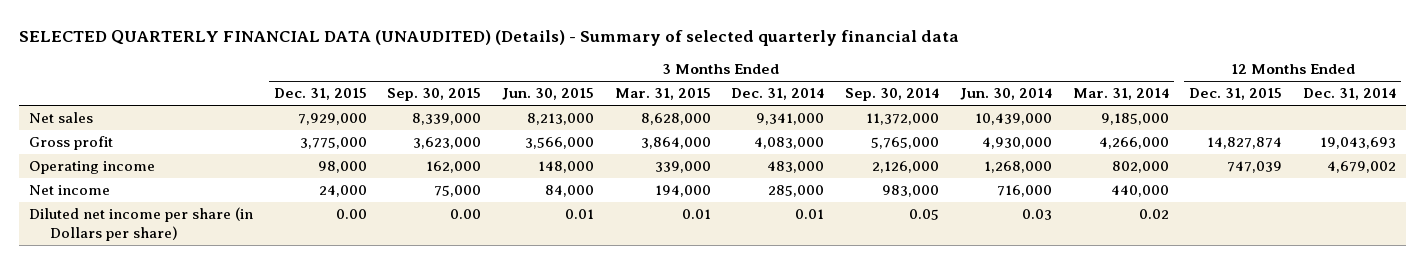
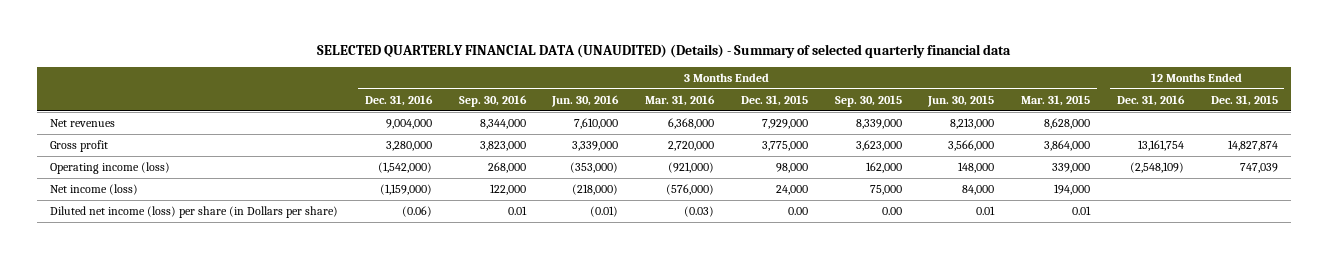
- | 3 Months Ended Dec. 31, 2015 | 3 Months Ended Sep. 30, 2015 | 3 Months Ended Jun. 30, 2015 | 3 Months Ended Mar. 31, 2015 | 3 Months Ended Dec. 31, 2014 | 3 Months Ended Sep. 30, 2014 | 3 Months Ended Jun. 30, 2014 | 3 Months Ended Mar. 31, 2014 | 12 Months Ended Dec. 31, 2015 | 12 Months Ended Dec. 31, 2014
+ | 3 Months Ended Dec. 31, 2016 | 3 Months Ended Sep. 30, 2016 | 3 Months Ended Jun. 30, 2016 | 3 Months Ended Mar. 31, 2016 | 3 Months Ended Dec. 31, 2015 | 3 Months Ended Sep. 30, 2015 | 3 Months Ended Jun. 30, 2015 | 3 Months Ended Mar. 31, 2015 | 12 Months Ended Dec. 31, 2016 | 12 Months Ended Dec. 31, 2015
- Net sales | 7,929,000 | 8,339,000 | 8,213,000 | 8,628,000 | 9,341,000 | 11,372,000 | 10,439,000 | 9,185,000 | |
+ Net revenues | 9,004,000 | 8,344,000 | 7,610,000 | 6,368,000 | 7,929,000 | 8,339,000 | 8,213,000 | 8,628,000 | |
- Operating income | 98,000 | 162,000 | 148,000 | 339,000 | 483,000 | 2,126,000 | 1,268,000 | 802,000 | 747,039 | 4,679,002
- Net income | 24,000 | 75,000 | 84,000 | 194,000 | 285,000 | 983,000 | 716,000 | 440,000 | |
- Diluted net income per share (in Dollars per share) | 0.00 | 0.00 | 0.01 | 0.01 | 0.01 | 0.05 | 0.03 | 0.02 | |
+ Operating income (loss) | (1,542,000) | 268,000 | (353,000) | (921,000) | 98,000 | 162,000 | 148,000 | 339,000 | (2,548,109) | 747,039
+ Net income (loss) | (1,159,000) | 122,000 | (218,000) | (576,000) | 24,000 | 75,000 | 84,000 | 194,000 | |
+ Diluted net income (loss) per share (in Dollars per share) | (0.06) | 0.01 | (0.01) | (0.03) | 0.00 | 0.00 | 0.01 | 0.01 | |

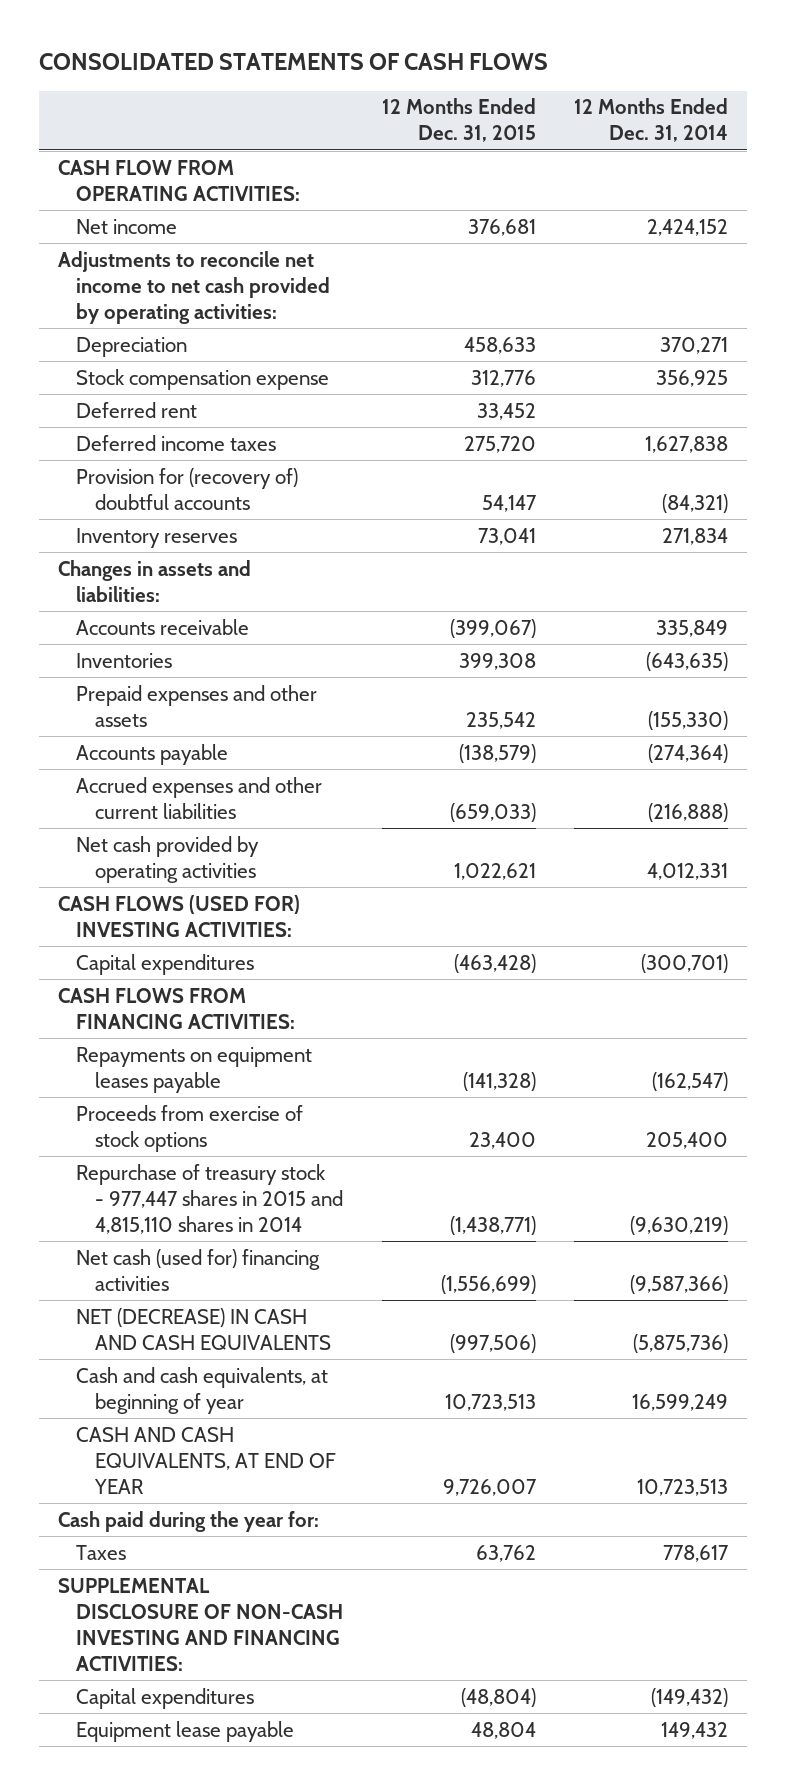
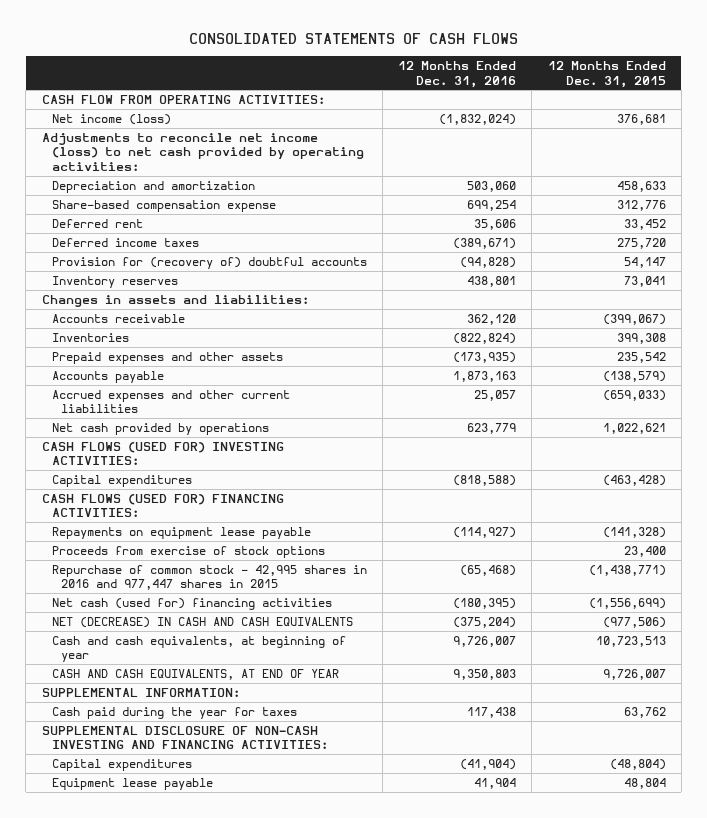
- | 12 Months Ended Dec. 31, 2015 | 12 Months Ended Dec. 31, 2014
+ | 12 Months Ended Dec. 31, 2016 | 12 Months Ended Dec. 31, 2015
- Net income | 376,681 | 2,424,152
- Adjustments to reconcile net income to net cash provided by operating activities:
- Depreciation | 458,633 | 370,271
- Stock compensation expense | 312,776 | 356,925
+ Net income (loss) | (1,832,024) | 376,681
+ Adjustments to reconcile net income (loss) to net cash provided by operating activities:
+ Depreciation and amortization | 503,060 | 458,633
+ Share-based compensation expense | 699,254 | 312,776
- Net cash provided by operating activities | 1,022,621 | 4,012,331
+ Net cash provided by operations | 623,779 | 1,022,621
- CASH FLOWS FROM FINANCING ACTIVITIES:
- Repayments on equipment leases payable | (141,328) | (162,547)
+ CASH FLOWS (USED FOR) FINANCING ACTIVITIES:
+ Repayments on equipment lease payable | (114,927) | (141,328)
- Repurchase of treasury stock - 977,447 shares in 2015 and 4,815,110 shares in 2014 | (1,438,771) | (9,630,219)
+ Repurchase of common stock - 42,995 shares in 2016 and 977,447 shares in 2015 | (65,468) | (1,438,771)
- NET (DECREASE) IN CASH AND CASH EQUIVALENTS | (997,506) | (5,875,736)
+ NET (DECREASE) IN CASH AND CASH EQUIVALENTS | (375,204) | (977,506)
- Cash paid during the year for:
- Taxes | 63,762 | 778,617
+ SUPPLEMENTAL INFORMATION:
+ Cash paid during the year for taxes | 117,438 | 63,762

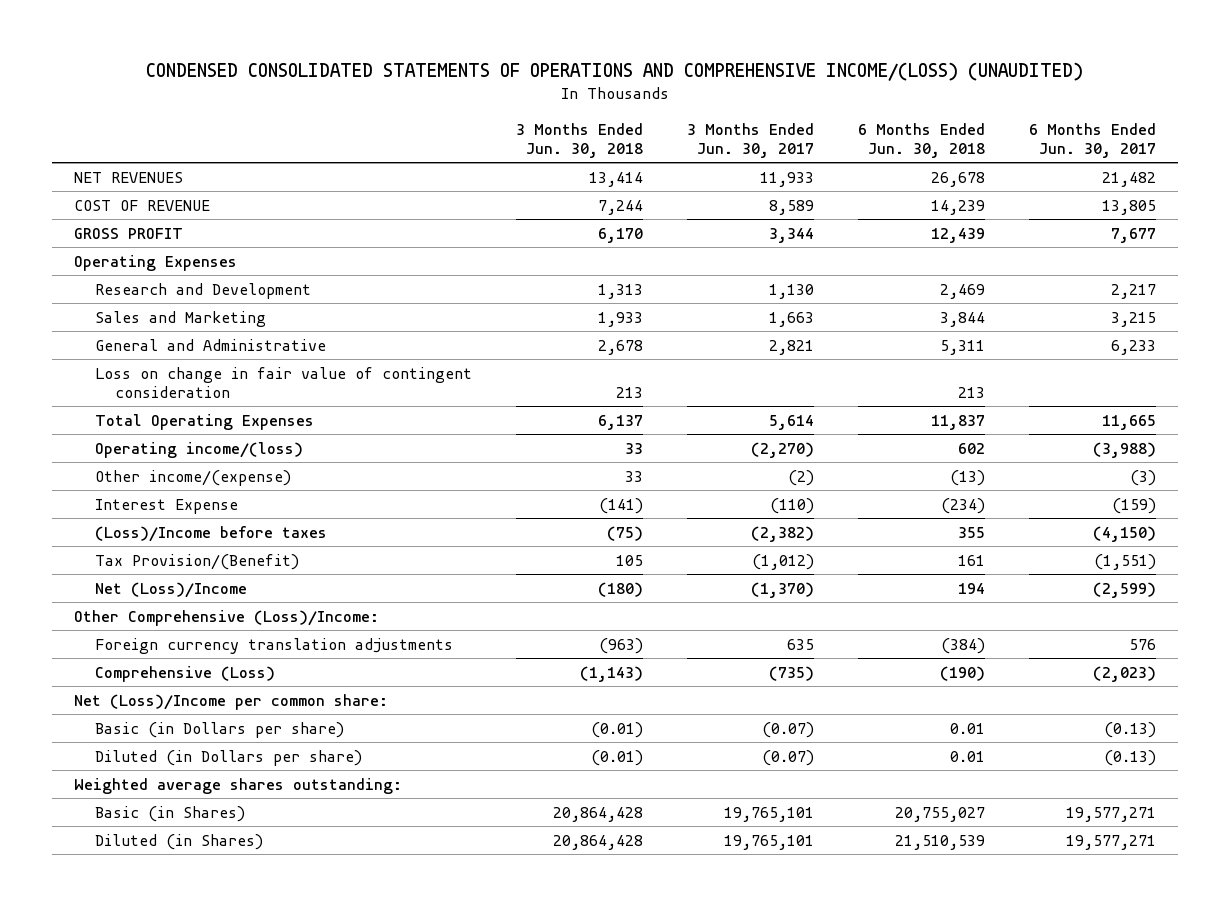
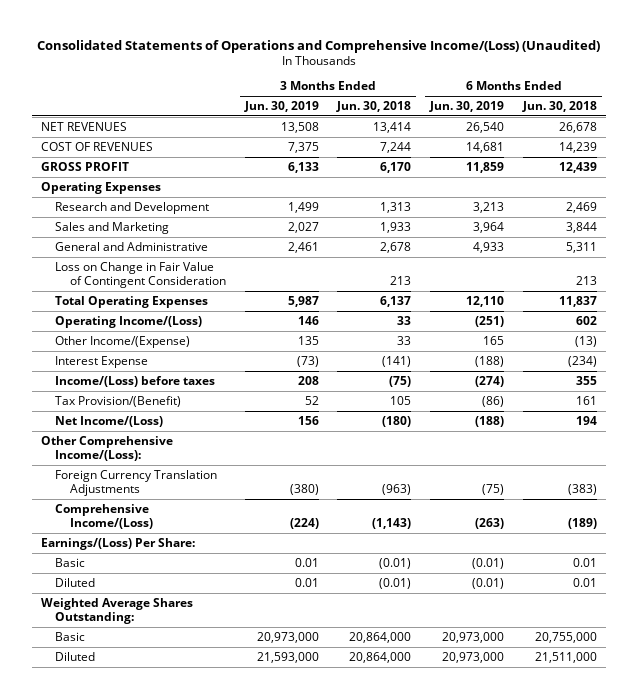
- CONDENSED CONSOLIDATED STATEMENTS OF OPERATIONS AND COMPREHENSIVE INCOME/(LOSS) (UNAUDITED)
+ Consolidated Statements of Operations and Comprehensive Income/(Loss) (Unaudited)
- | 3 Months Ended Jun. 30, 2018 | 3 Months Ended Jun. 30, 2017 | 6 Months Ended Jun. 30, 2018 | 6 Months Ended Jun. 30, 2017
+ | 3 Months Ended Jun. 30, 2019 | 3 Months Ended Jun. 30, 2018 | 6 Months Ended Jun. 30, 2019 | 6 Months Ended Jun. 30, 2018
- COST OF REVENUE | 7,244 | 8,589 | 14,239 | 13,805
+ COST OF REVENUES | 7,375 | 7,244 | 14,681 | 14,239
- Loss on change in fair value of contingent consideration | 213 | | 213 |
+ Loss on Change in Fair Value of Contingent Consideration | | 213 | | 213
- Operating income/(loss) | 33 | (2,270) | 602 | (3,988)
- Other income/(expense) | 33 | (2) | (13) | (3)
+ Operating Income/(Loss) | 146 | 33 | (251) | 602
+ Other Income/(Expense) | 135 | 33 | 165 | (13)
- (Loss)/Income before taxes | (75) | (2,382) | 355 | (4,150)
+ Income/(Loss) before taxes | 208 | (75) | (274) | 355
- Net (Loss)/Income | (180) | (1,370) | 194 | (2,599)
- Other Comprehensive (Loss)/Income:
- Foreign currency translation adjustments | (963) | 635 | (384) | 576
- Comprehensive (Loss) | (1,143) | (735) | (190) | (2,023)
- Net (Loss)/Income per common share:
- Basic (in Dollars per share) | (0.01) | (0.07) | 0.01 | (0.13)
- Diluted (in Dollars per share) | (0.01) | (0.07) | 0.01 | (0.13)
- Weighted average shares outstanding:
- Basic (in Shares) | 20,864,428 | 19,765,101 | 20,755,027 | 19,577,271
- Diluted (in Shares) | 20,864,428 | 19,765,101 | 21,510,539 | 19,577,271
+ Net Income/(Loss) | 156 | (180) | (188) | 194
+ Other Comprehensive Income/(Loss):
+ Foreign Currency Translation Adjustments | (380) | (963) | (75) | (383)
+ Comprehensive Income/(Loss) | (224) | (1,143) | (263) | (189)
+ Earnings/(Loss) Per Share:
+ Basic | 0.01 | (0.01) | (0.01) | 0.01
+ Diluted | 0.01 | (0.01) | (0.01) | 0.01
+ Weighted Average Shares Outstanding:
+ Basic | 20,973,000 | 20,864,000 | 20,973,000 | 20,755,000
+ Diluted | 21,593,000 | 20,864,000 | 20,973,000 | 21,511,000

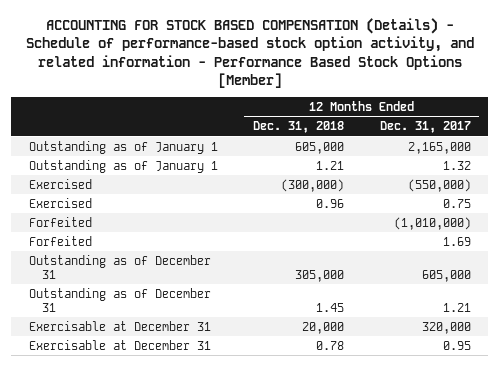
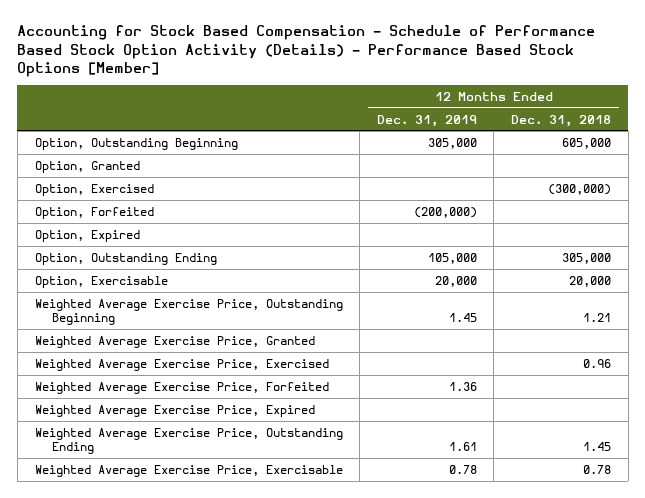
- ACCOUNTING FOR STOCK BASED COMPENSATION (Details) - Schedule of performance-based stock option activity, and related information - Performance Based Stock Options [Member]
+ Accounting for Stock Based Compensation - Schedule of Performance Based Stock Option Activity (Details) - Performance Based Stock Options [Member]
- | 12 Months Ended Dec. 31, 2018 | 12 Months Ended Dec. 31, 2017
+ | 12 Months Ended Dec. 31, 2019 | 12 Months Ended Dec. 31, 2018
- Outstanding as of January 1 | 605,000 | 2,165,000
- Outstanding as of January 1 | 1.21 | 1.32
- Exercised | (300,000) | (550,000)
- Exercised | 0.96 | 0.75
- Forfeited | | (1,010,000)
- Forfeited | | 1.69
- Outstanding as of December 31 | 305,000 | 605,000
- Outstanding as of December 31 | 1.45 | 1.21
- Exercisable at December 31 | 20,000 | 320,000
- Exercisable at December 31 | 0.78 | 0.95
+ Option, Outstanding Beginning | 305,000 | 605,000
+ Option, Granted
+ Option, Exercised | | (300,000)
+ Option, Forfeited | (200,000) |
+ Option, Expired
+ Option, Outstanding Ending | 105,000 | 305,000
+ Option, Exercisable | 20,000 | 20,000
+ Weighted Average Exercise Price, Outstanding Beginning | 1.45 | 1.21
+ Weighted Average Exercise Price, Granted
+ Weighted Average Exercise Price, Exercised | | 0.96
+ Weighted Average Exercise Price, Forfeited | 1.36 |
+ Weighted Average Exercise Price, Expired
+ Weighted Average Exercise Price, Outstanding Ending | 1.61 | 1.45
+ Weighted Average Exercise Price, Exercisable | 0.78 | 0.78

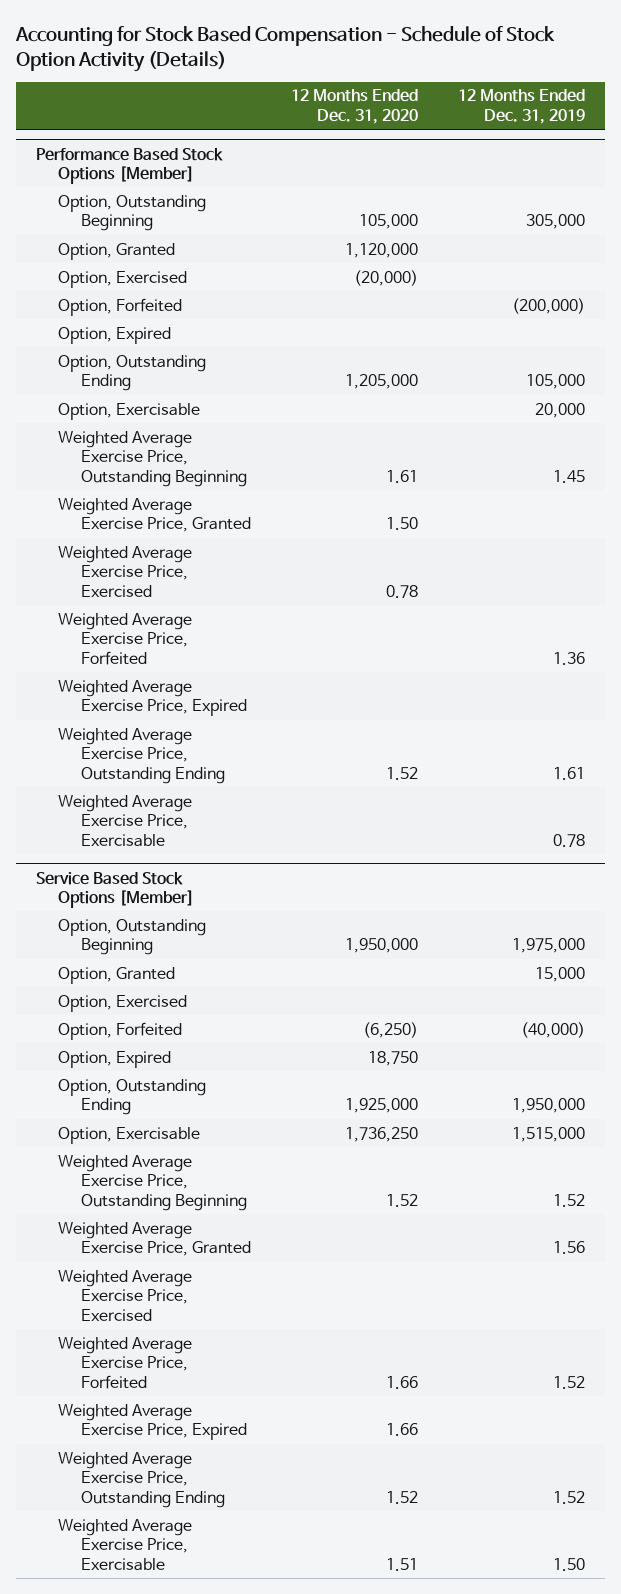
- Accounting for Stock Based Compensation - Schedule of Performance Based Stock Option Activity (Details) - Performance Based Stock Options [Member]
+ Accounting for Stock Based Compensation - Schedule of Stock Option Activity (Details)
- | 12 Months Ended Dec. 31, 2019 | 12 Months Ended Dec. 31, 2018
+ | 12 Months Ended Dec. 31, 2020 | 12 Months Ended Dec. 31, 2019
+ Performance Based Stock Options [Member]
+ Service Based Stock Options [Member]
+ Option, Outstanding Beginning | 1,950,000 | 1,975,000
+ Option, Granted | | 15,000
+ Option, Exercised
+ Option, Forfeited | (6,250) | (40,000)
+ Option, Expired | 18,750 |
+ Option, Outstanding Ending | 1,925,000 | 1,950,000
+ Option, Exercisable | 1,736,250 | 1,515,000
+ Weighted Average Exercise Price, Outstanding Beginning | 1.52 | 1.52
+ Weighted Average Exercise Price, Granted | | 1.56
+ Weighted Average Exercise Price, Exercised
+ Weighted Average Exercise Price, Forfeited | 1.66 | 1.52
+ Weighted Average Exercise Price, Expired | 1.66 |
+ Weighted Average Exercise Price, Outstanding Ending | 1.52 | 1.52
+ Weighted Average Exercise Price, Exercisable | 1.51 | 1.50

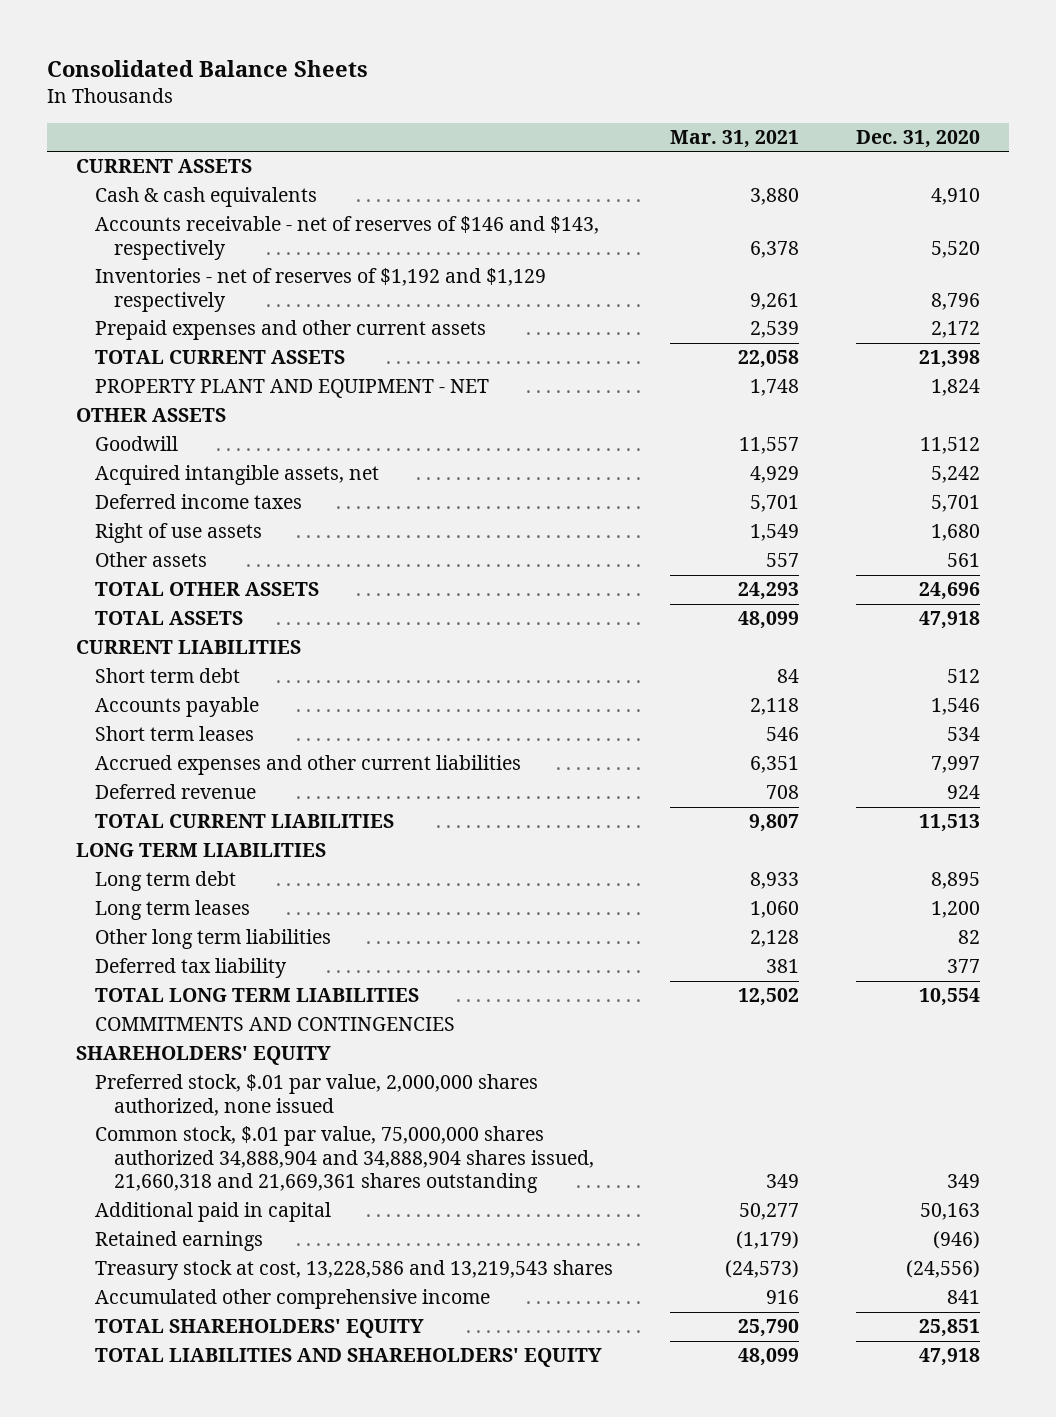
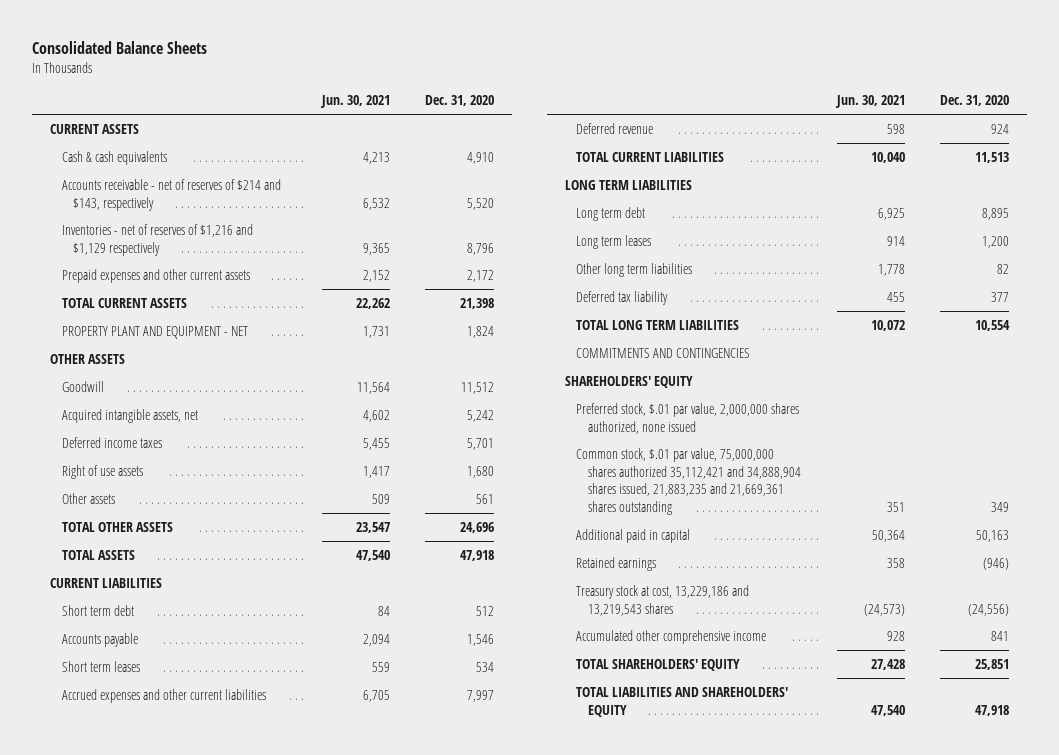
- | Mar. 31, 2021 | Dec. 31, 2020
+ | Jun. 30, 2021 | Dec. 31, 2020
- Accounts receivable - net of reserves of $146 and $143, respectively | 6,378 | 5,520
- Inventories - net of reserves of $1,192 and $1,129 respectively | 9,261 | 8,796
+ Accounts receivable - net of reserves of $214 and $143, respectively | 6,532 | 5,520
+ Inventories - net of reserves of $1,216 and $1,129 respectively | 9,365 | 8,796
- Common stock, $.01 par value, 75,000,000 shares authorized 34,888,904 and 34,888,904 shares issued, 21,660,318 and 21,669,361 shares outstanding | 349 | 349
+ Common stock, $.01 par value, 75,000,000 shares authorized 35,112,421 and 34,888,904 shares issued, 21,883,235 and 21,669,361 shares outstanding | 351 | 349
- Treasury stock at cost, 13,228,586 and 13,219,543 shares | (24,573) | (24,556)
+ Treasury stock at cost, 13,229,186 and 13,219,543 shares | (24,573) | (24,556)

